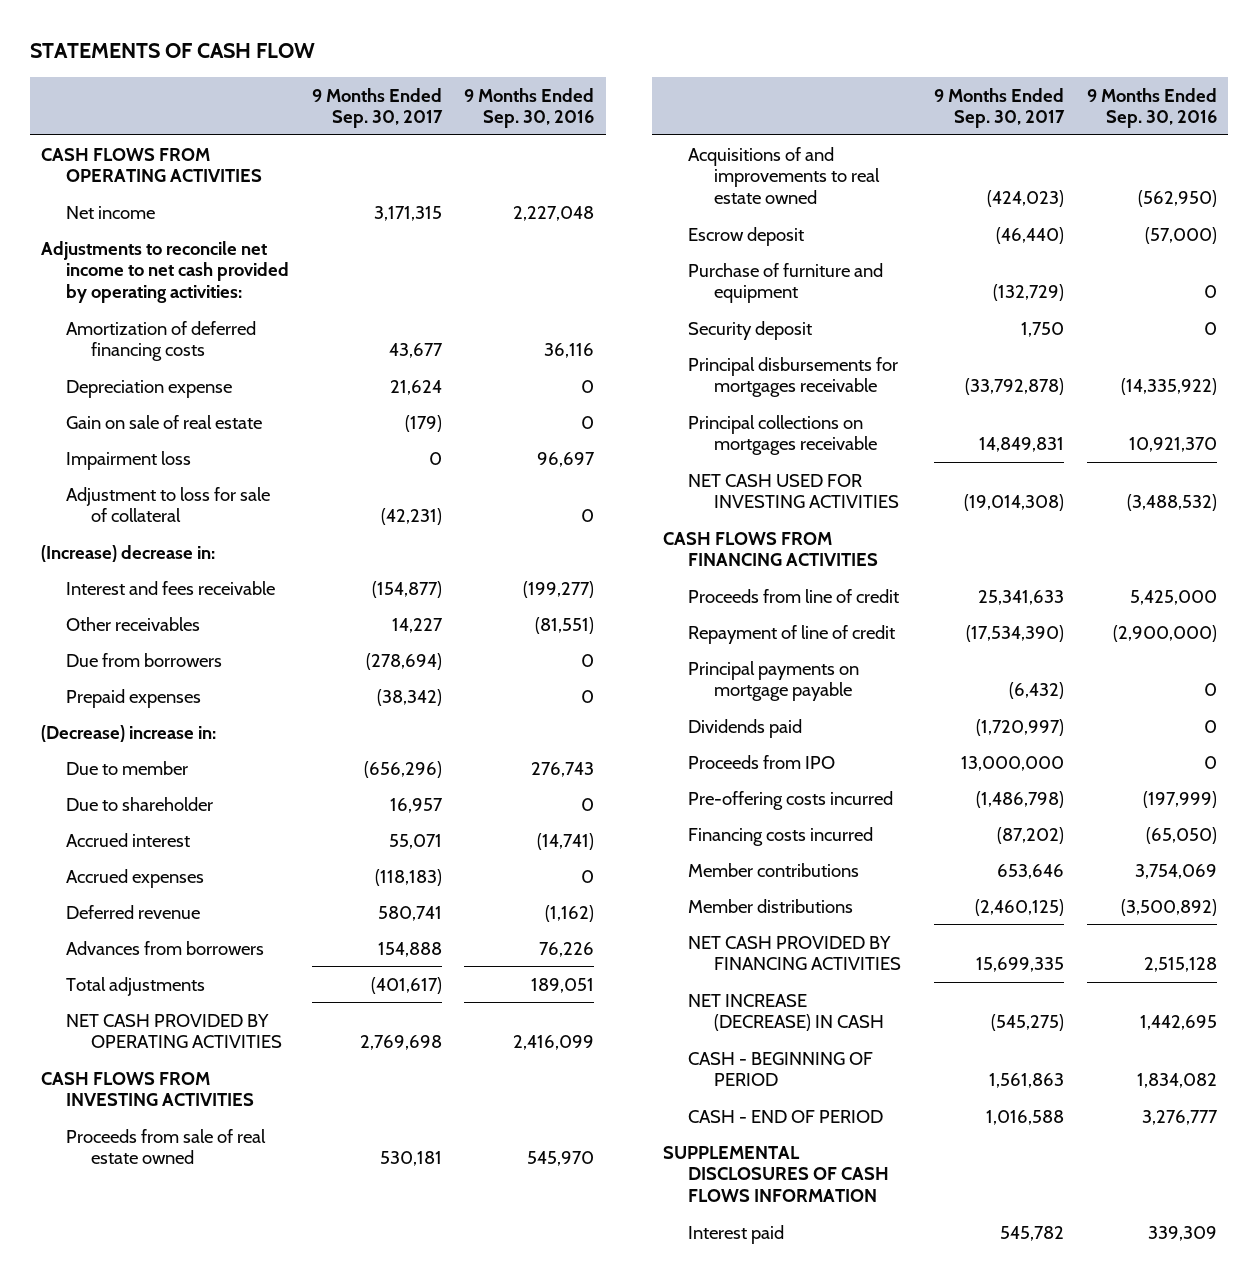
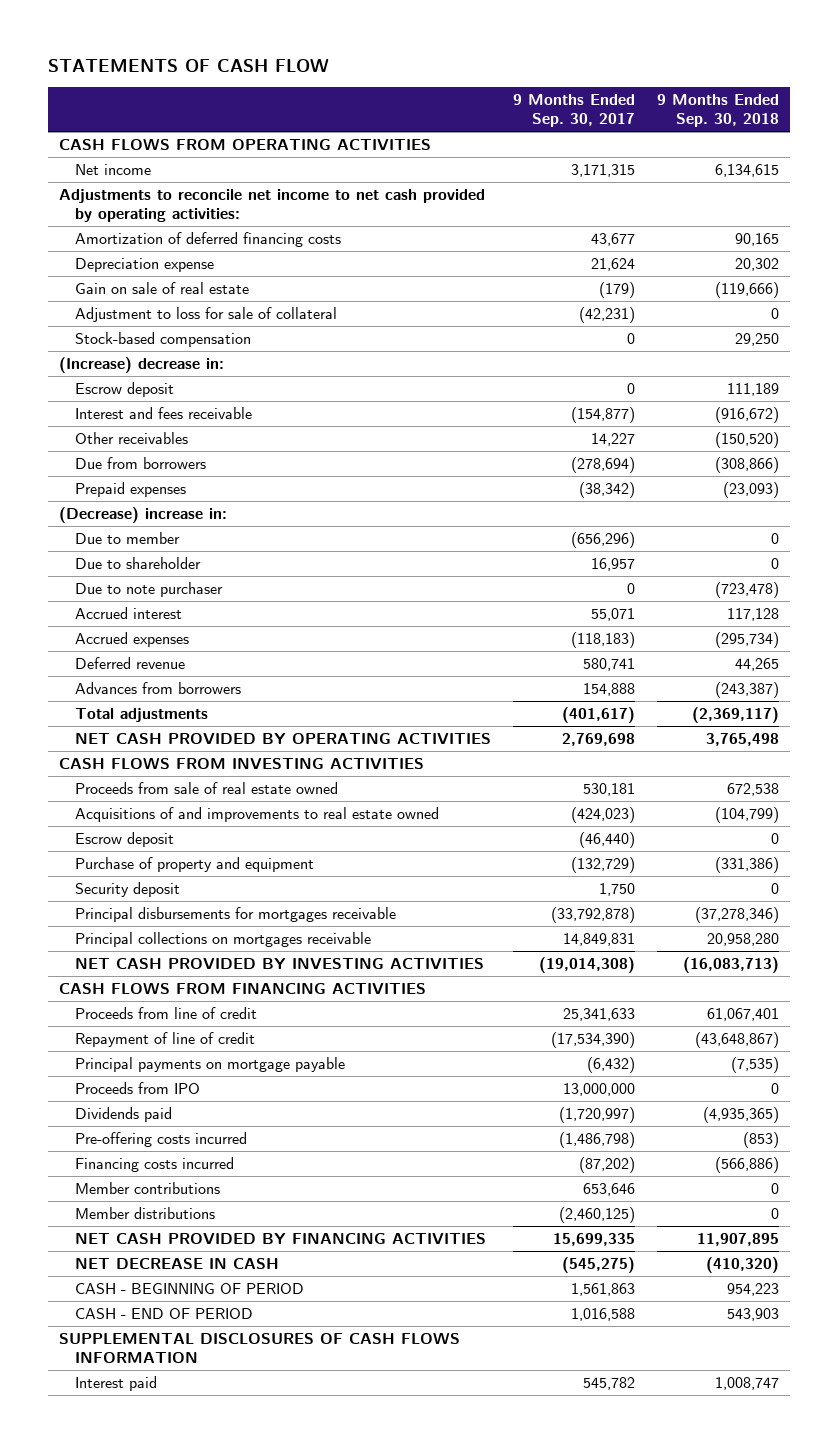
- | 9 Months Ended Sep. 30, 2017 | 9 Months Ended Sep. 30, 2016
+ | 9 Months Ended Sep. 30, 2017 | 9 Months Ended Sep. 30, 2018
- Impairment loss | 0 | 96,697
+ Stock-based compensation | 0 | 29,250
+ Escrow deposit | 0 | 111,189
+ Due to note purchaser | 0 | (723,478)
- Purchase of furniture and equipment | (132,729) | 0
+ Purchase of property and equipment | (132,729) | (331,386)
- NET CASH USED FOR INVESTING ACTIVITIES | (19,014,308) | (3,488,532)
+ NET CASH PROVIDED BY INVESTING ACTIVITIES | (19,014,308) | (16,083,713)
moved down: Dividends paid | (1,720,997) | (4,935,365)
- NET INCREASE (DECREASE) IN CASH | (545,275) | 1,442,695
+ NET DECREASE IN CASH | (545,275) | (410,320)

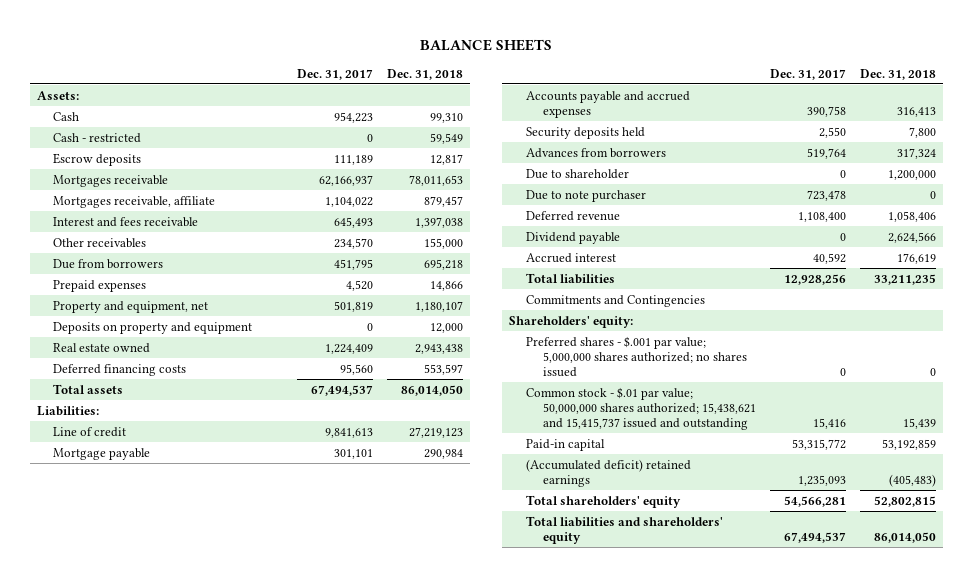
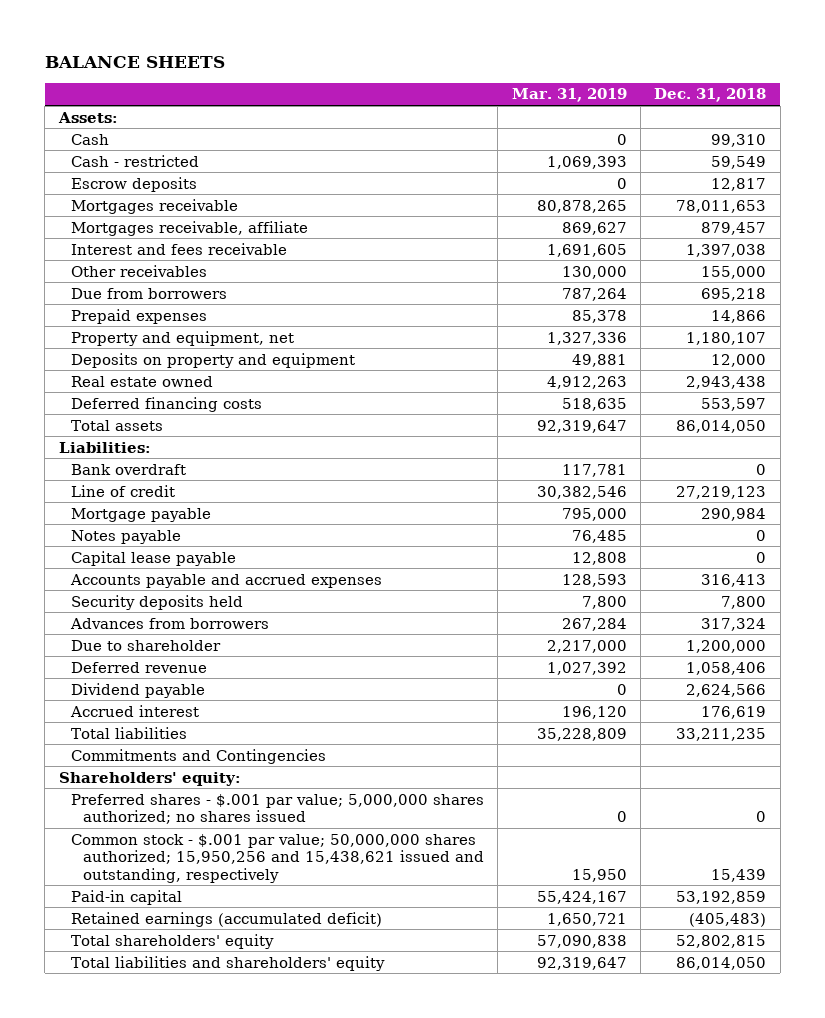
- | Dec. 31, 2017 | Dec. 31, 2018
+ | Mar. 31, 2019 | Dec. 31, 2018
+ Bank overdraft | 117,781 | 0
+ Notes payable | 76,485 | 0
+ Capital lease payable | 12,808 | 0
- Due to note purchaser | 723,478 | 0
- Common stock - $.01 par value; 50,000,000 shares authorized; 15,438,621 and 15,415,737 issued and outstanding | 15,416 | 15,439
+ Common stock - $.001 par value; 50,000,000 shares authorized; 15,950,256 and 15,438,621 issued and outstanding, respectively | 15,950 | 15,439
- (Accumulated deficit) retained earnings | 1,235,093 | (405,483)
+ Retained earnings (accumulated deficit) | 1,650,721 | (405,483)

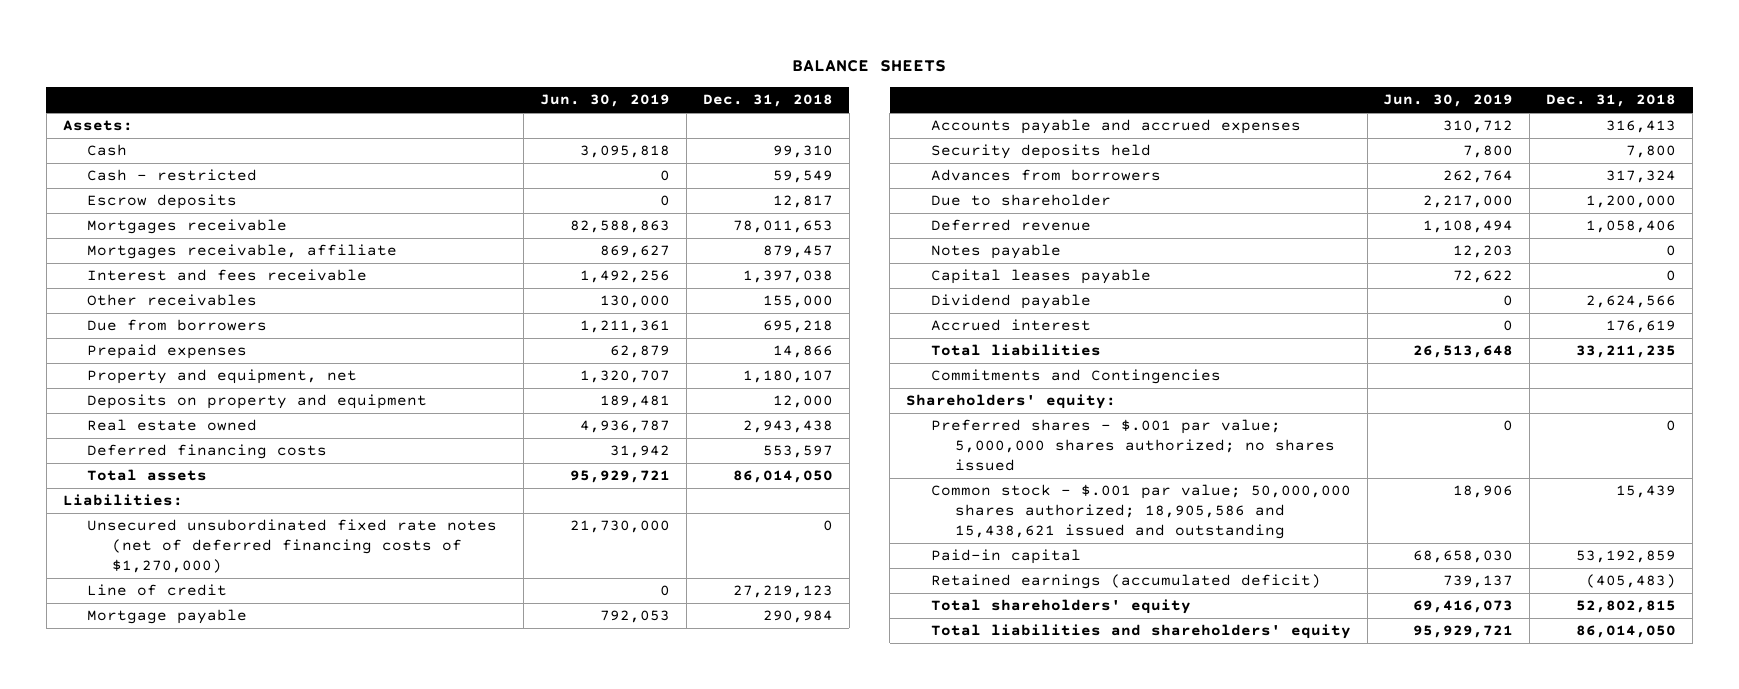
- | Mar. 31, 2019 | Dec. 31, 2018
+ | Jun. 30, 2019 | Dec. 31, 2018
- Bank overdraft | 117,781 | 0
+ Unsecured unsubordinated fixed rate notes (net of deferred financing costs of $1,270,000) | 21,730,000 | 0
- Capital lease payable | 12,808 | 0
moved down: Notes payable | 12,203 | 0
+ Capital leases payable | 72,622 | 0
- Common stock - $.001 par value; 50,000,000 shares authorized; 15,950,256 and 15,438,621 issued and outstanding, respectively | 15,950 | 15,439
+ Common stock - $.001 par value; 50,000,000 shares authorized; 18,905,586 and 15,438,621 issued and outstanding | 18,906 | 15,439

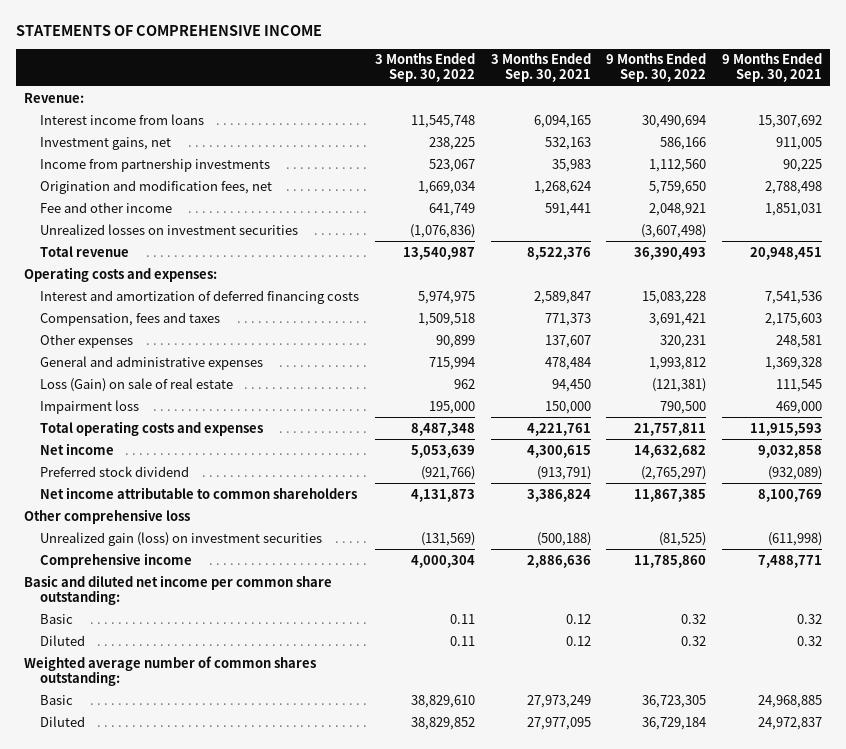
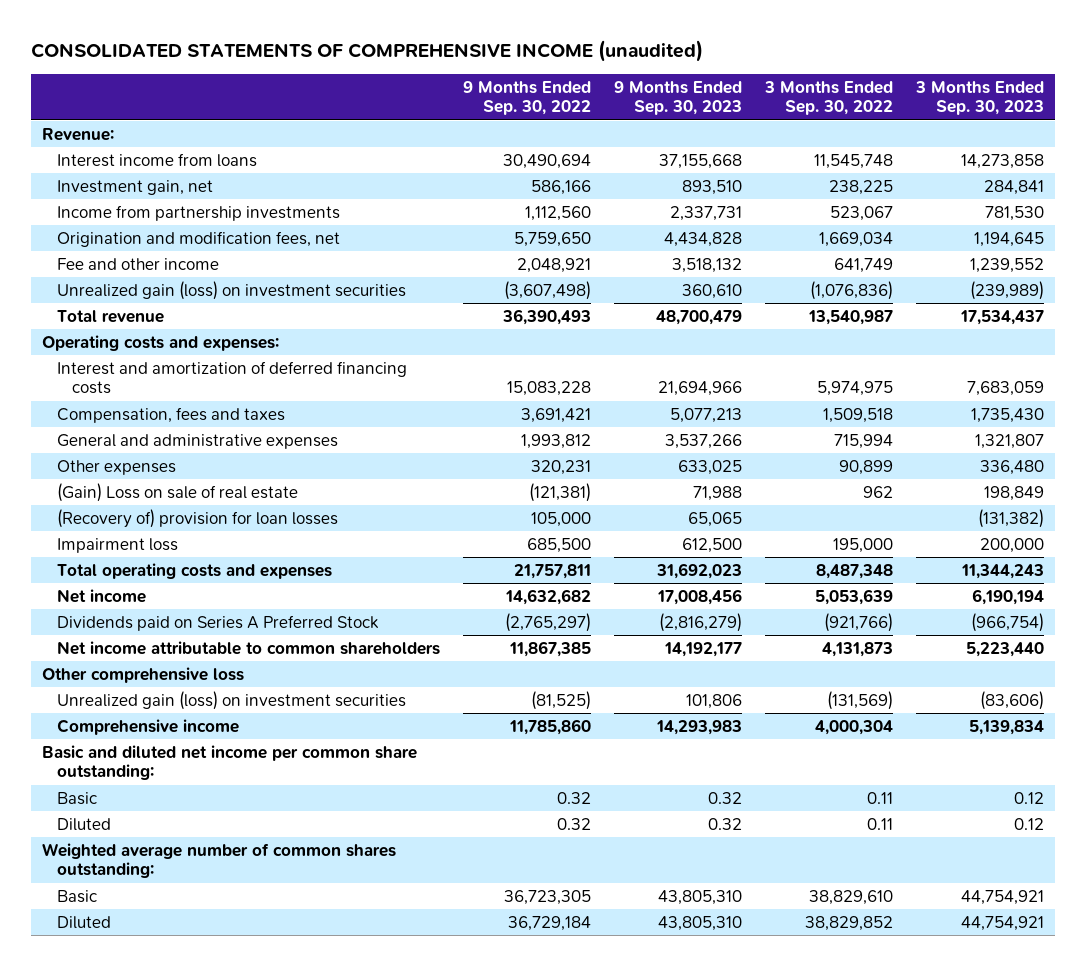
- STATEMENTS OF COMPREHENSIVE INCOME
+ CONSOLIDATED STATEMENTS OF COMPREHENSIVE INCOME (unaudited)
- | 3 Months Ended Sep. 30, 2022 | 3 Months Ended Sep. 30, 2021 | 9 Months Ended Sep. 30, 2022 | 9 Months Ended Sep. 30, 2021
+ | 9 Months Ended Sep. 30, 2022 | 9 Months Ended Sep. 30, 2023 | 3 Months Ended Sep. 30, 2022 | 3 Months Ended Sep. 30, 2023
- Investment gains, net | 238,225 | 532,163 | 586,166 | 911,005
+ Investment gain, net | 586,166 | 893,510 | 238,225 | 284,841
- Unrealized losses on investment securities | (1,076,836) | | (3,607,498) |
+ Unrealized gain (loss) on investment securities | (3,607,498) | 360,610 | (1,076,836) | (239,989)
- Loss (Gain) on sale of real estate | 962 | 94,450 | (121,381) | 111,545
- Impairment loss | 195,000 | 150,000 | 790,500 | 469,000
moved down: Other expenses | 320,231 | 633,025 | 90,899 | 336,480
+ (Gain) Loss on sale of real estate | (121,381) | 71,988 | 962 | 198,849
+ (Recovery of) provision for loan losses | 105,000 | 65,065 | | (131,382)
+ Impairment loss | 685,500 | 612,500 | 195,000 | 200,000
- Preferred stock dividend | (921,766) | (913,791) | (2,765,297) | (932,089)
+ Dividends paid on Series A Preferred Stock | (2,765,297) | (2,816,279) | (921,766) | (966,754)

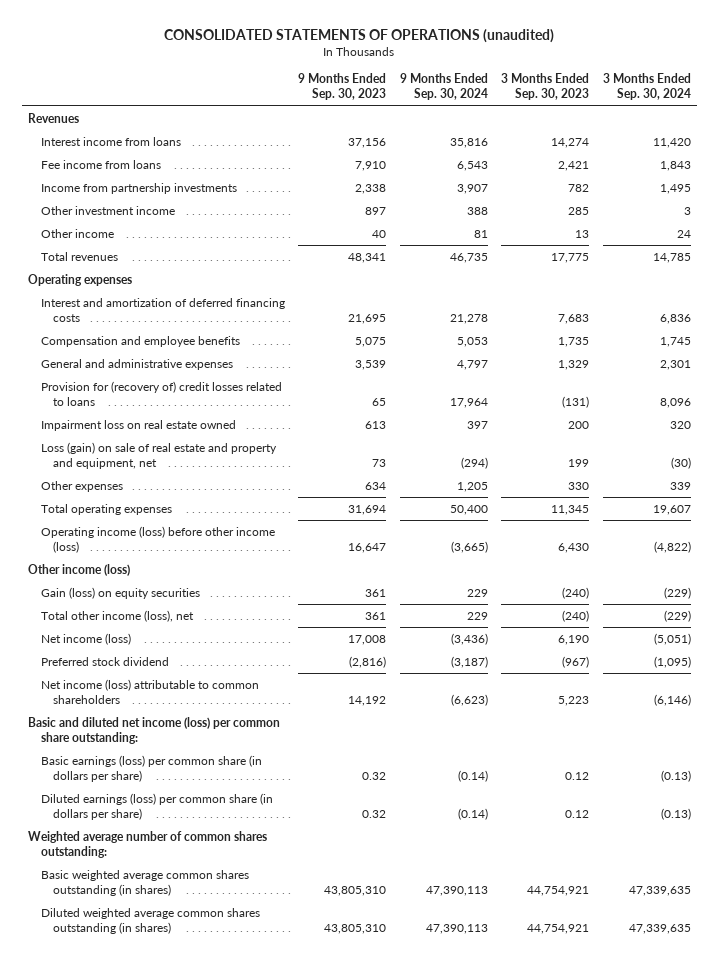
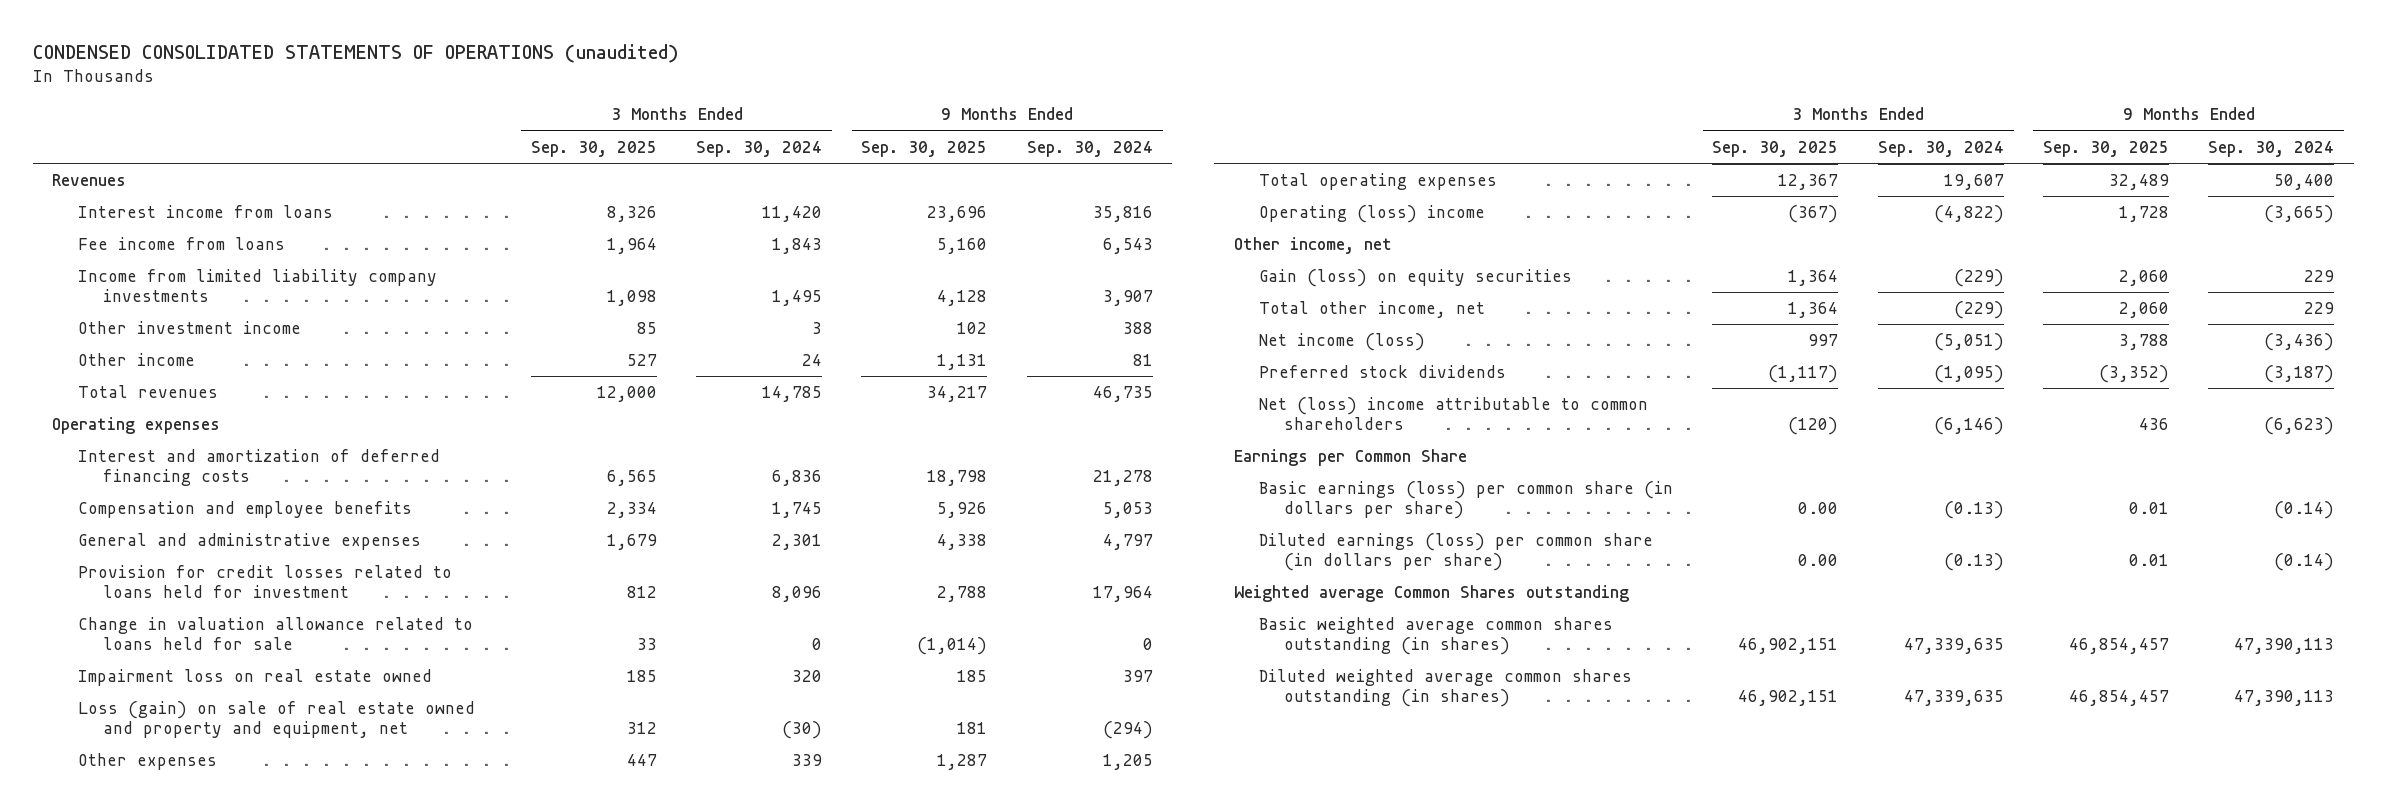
- CONSOLIDATED STATEMENTS OF OPERATIONS (unaudited)
+ CONDENSED CONSOLIDATED STATEMENTS OF OPERATIONS (unaudited)
- | 9 Months Ended Sep. 30, 2023 | 9 Months Ended Sep. 30, 2024 | 3 Months Ended Sep. 30, 2023 | 3 Months Ended Sep. 30, 2024
+ | 3 Months Ended Sep. 30, 2025 | 3 Months Ended Sep. 30, 2024 | 9 Months Ended Sep. 30, 2025 | 9 Months Ended Sep. 30, 2024
- Income from partnership investments | 2,338 | 3,907 | 782 | 1,495
+ Income from limited liability company investments | 1,098 | 1,495 | 4,128 | 3,907
- Provision for (recovery of) credit losses related to loans | 65 | 17,964 | (131) | 8,096
+ Provision for credit losses related to loans held for investment | 812 | 8,096 | 2,788 | 17,964
+ Change in valuation allowance related to loans held for sale | 33 | 0 | (1,014) | 0
- Loss (gain) on sale of real estate and property and equipment, net | 73 | (294) | 199 | (30)
+ Loss (gain) on sale of real estate owned and property and equipment, net | 312 | (30) | 181 | (294)
- Operating income (loss) before other income (loss) | 16,647 | (3,665) | 6,430 | (4,822)
- Other income (loss)
+ Operating (loss) income | (367) | (4,822) | 1,728 | (3,665)
+ Other income, net
- Total other income (loss), net | 361 | 229 | (240) | (229)
+ Total other income, net | 1,364 | (229) | 2,060 | 229
- Preferred stock dividend | (2,816) | (3,187) | (967) | (1,095)
- Net income (loss) attributable to common shareholders | 14,192 | (6,623) | 5,223 | (6,146)
- Basic and diluted net income (loss) per common share outstanding:
+ Preferred stock dividends | (1,117) | (1,095) | (3,352) | (3,187)
+ Net (loss) income attributable to common shareholders | (120) | (6,146) | 436 | (6,623)
+ Earnings per Common Share
- Weighted average number of common shares outstanding:
+ Weighted average Common Shares outstanding

